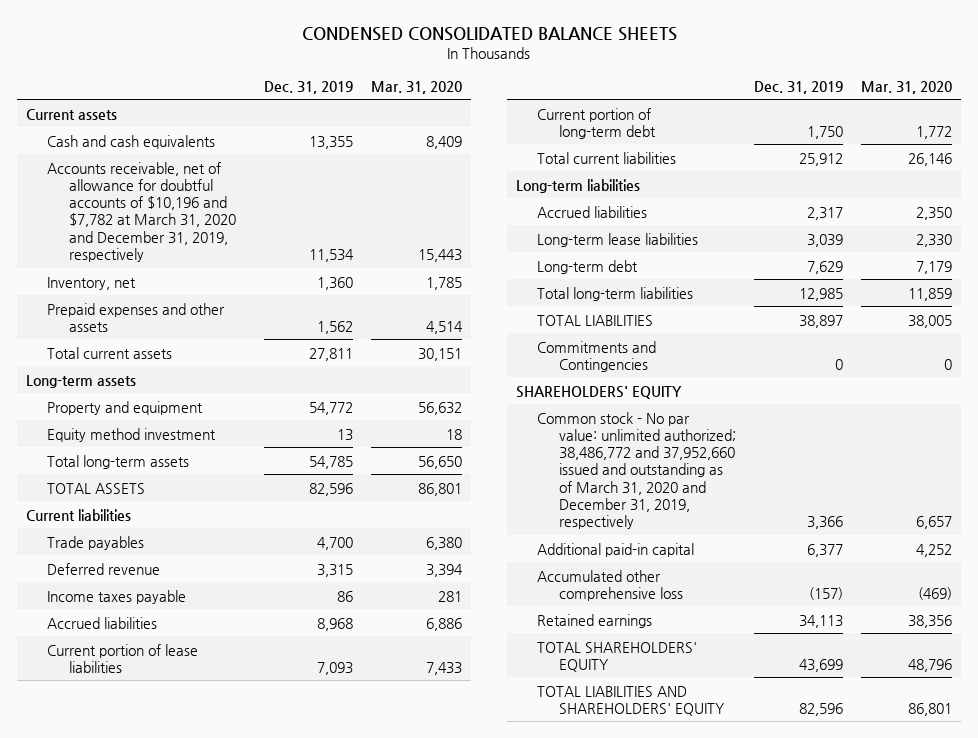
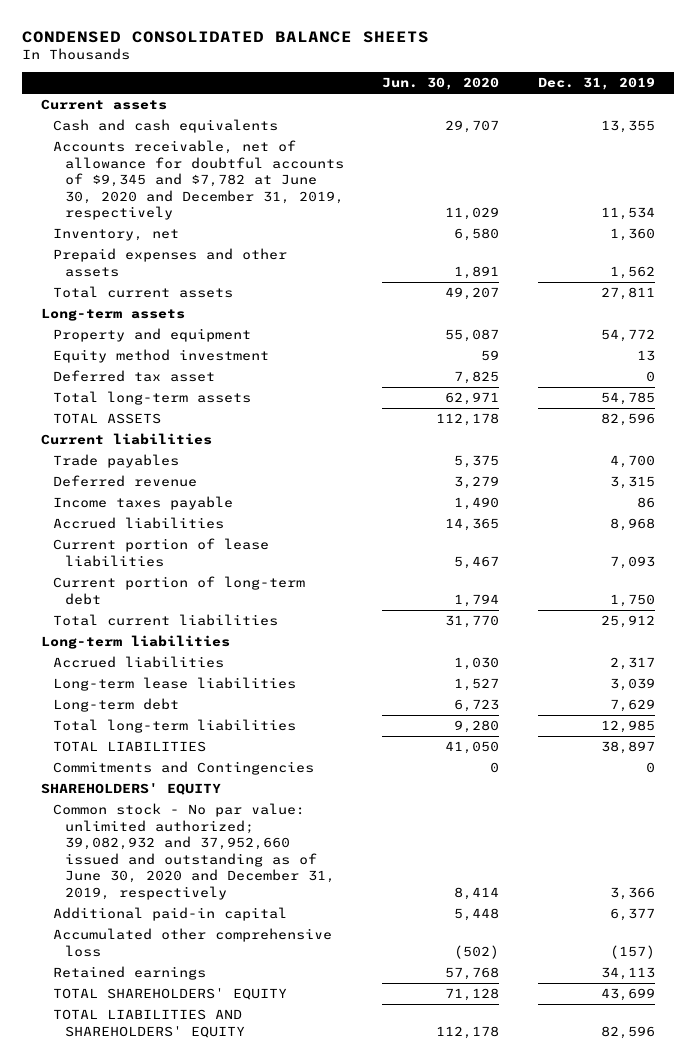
- | Dec. 31, 2019 | Mar. 31, 2020
+ | Jun. 30, 2020 | Dec. 31, 2019
- Accounts receivable, net of allowance for doubtful accounts of $10,196 and $7,782 at March 31, 2020 and December 31, 2019, respectively | 11,534 | 15,443
+ Accounts receivable, net of allowance for doubtful accounts of $9,345 and $7,782 at June 30, 2020 and December 31, 2019, respectively | 11,029 | 11,534
+ Deferred tax asset | 7,825 | 0
- Common stock - No par value: unlimited authorized; 38,486,772 and 37,952,660 issued and outstanding as of March 31, 2020 and December 31, 2019, respectively | 3,366 | 6,657
+ Common stock - No par value: unlimited authorized; 39,082,932 and 37,952,660 issued and outstanding as of June 30, 2020 and December 31, 2019, respectively | 8,414 | 3,366

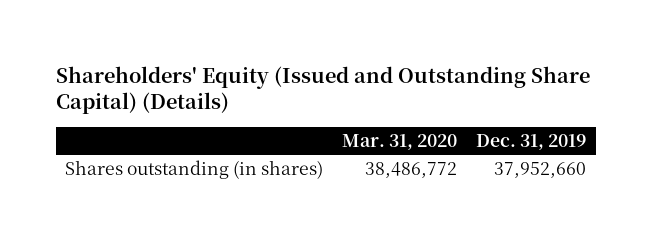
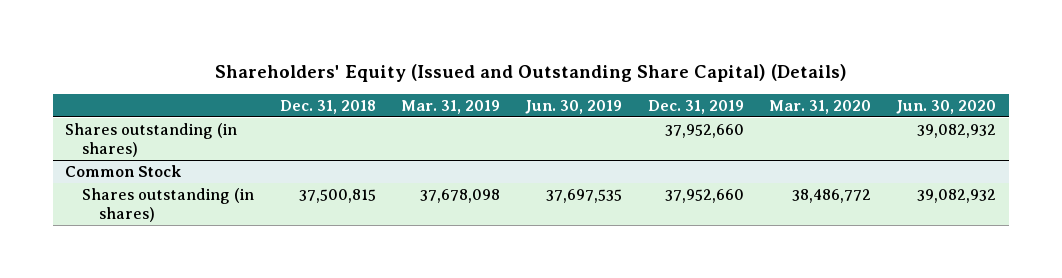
- | Mar. 31, 2020 | Dec. 31, 2019
+ | Dec. 31, 2018 | Mar. 31, 2019 | Jun. 30, 2019 | Dec. 31, 2019 | Mar. 31, 2020 | Jun. 30, 2020
+ Shares outstanding (in shares) | | | | 37,952,660 | | 39,082,932
+ Common Stock

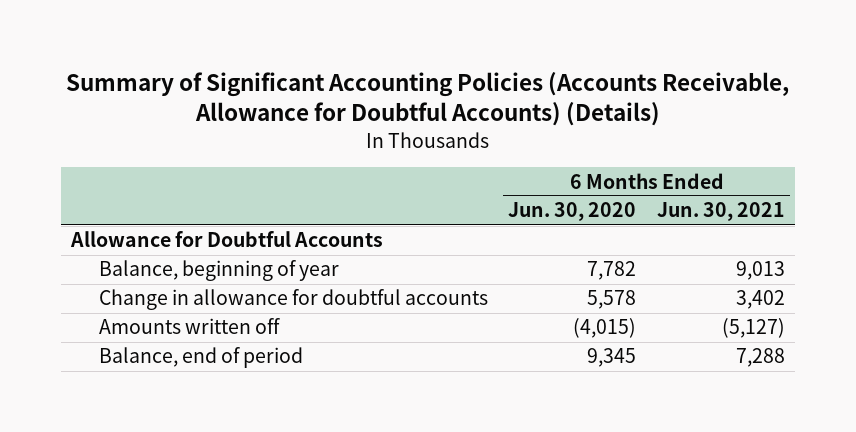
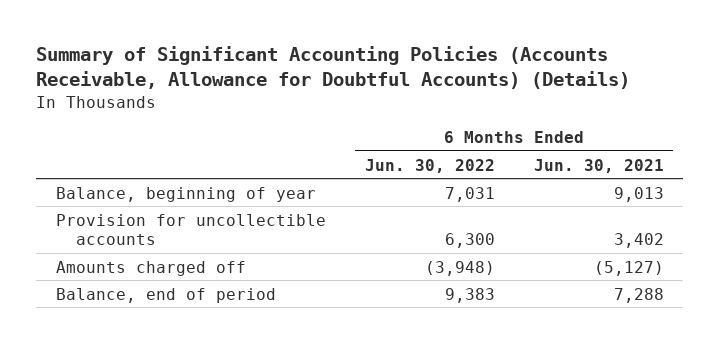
- | 6 Months Ended Jun. 30, 2020 | 6 Months Ended Jun. 30, 2021
+ | 6 Months Ended Jun. 30, 2022 | 6 Months Ended Jun. 30, 2021
- Allowance for Doubtful Accounts
- Change in allowance for doubtful accounts | 5,578 | 3,402
- Amounts written off | (4,015) | (5,127)
+ Provision for uncollectible accounts | 6,300 | 3,402
+ Amounts charged off | (3,948) | (5,127)

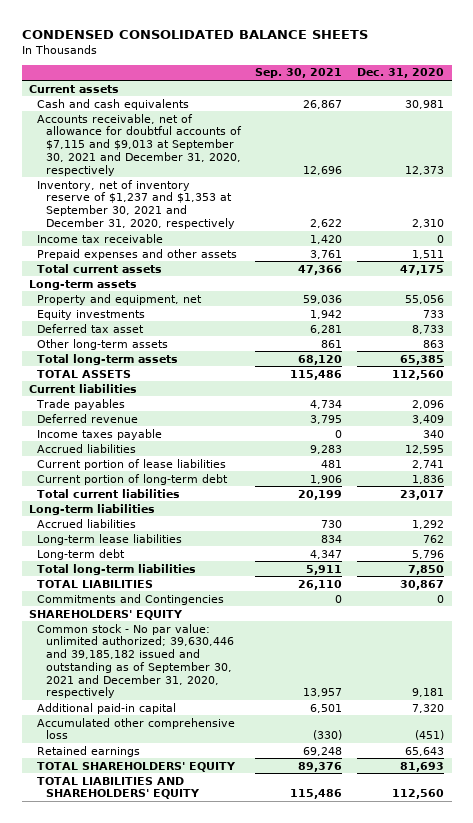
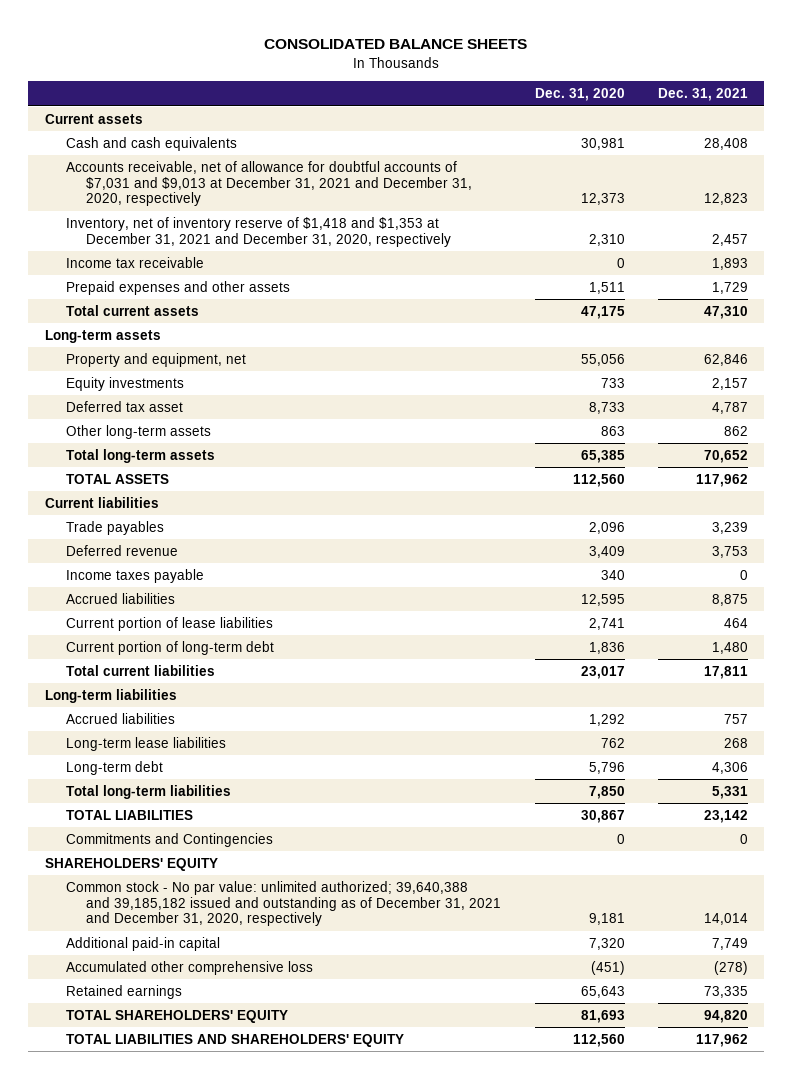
- CONDENSED CONSOLIDATED BALANCE SHEETS
+ CONSOLIDATED BALANCE SHEETS
- | Sep. 30, 2021 | Dec. 31, 2020
+ | Dec. 31, 2020 | Dec. 31, 2021
- Accounts receivable, net of allowance for doubtful accounts of $7,115 and $9,013 at September 30, 2021 and December 31, 2020, respectively | 12,696 | 12,373
- Inventory, net of inventory reserve of $1,237 and $1,353 at September 30, 2021 and December 31, 2020, respectively | 2,622 | 2,310
+ Accounts receivable, net of allowance for doubtful accounts of $7,031 and $9,013 at December 31, 2021 and December 31, 2020, respectively | 12,373 | 12,823
+ Inventory, net of inventory reserve of $1,418 and $1,353 at December 31, 2021 and December 31, 2020, respectively | 2,310 | 2,457
- Common stock - No par value: unlimited authorized; 39,630,446 and 39,185,182 issued and outstanding as of September 30, 2021 and December 31, 2020, respectively | 13,957 | 9,181
+ Common stock - No par value: unlimited authorized; 39,640,388 and 39,185,182 issued and outstanding as of December 31, 2021 and December 31, 2020, respectively | 9,181 | 14,014

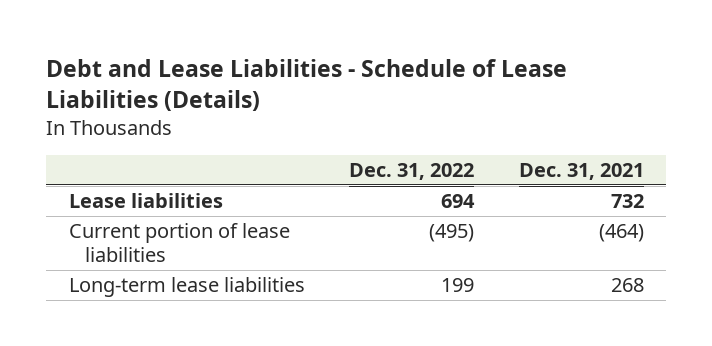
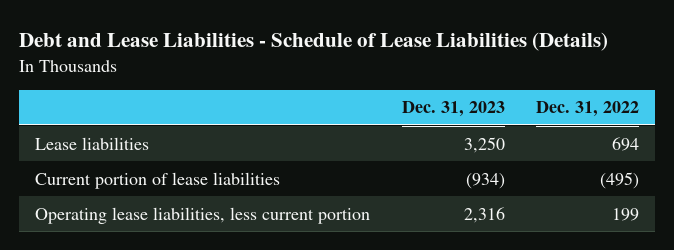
- | Dec. 31, 2022 | Dec. 31, 2021
+ | Dec. 31, 2023 | Dec. 31, 2022
- Long-term lease liabilities | 199 | 268
+ Operating lease liabilities, less current portion | 2,316 | 199

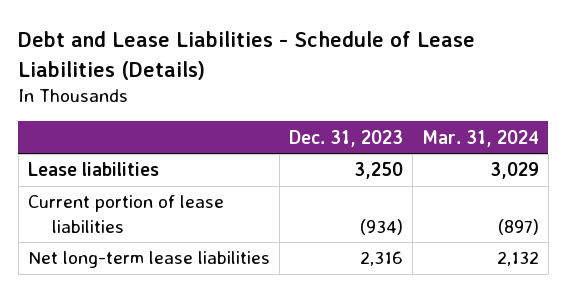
- | Dec. 31, 2023 | Dec. 31, 2022
+ | Dec. 31, 2023 | Mar. 31, 2024
- Operating lease liabilities, less current portion | 2,316 | 199
+ Net long-term lease liabilities | 2,316 | 2,132

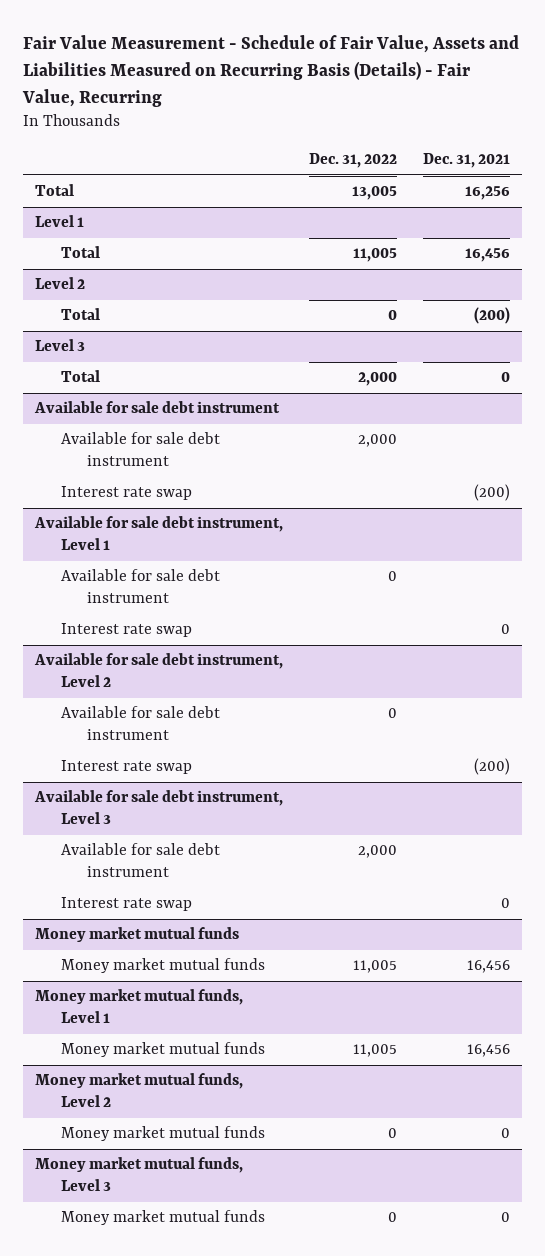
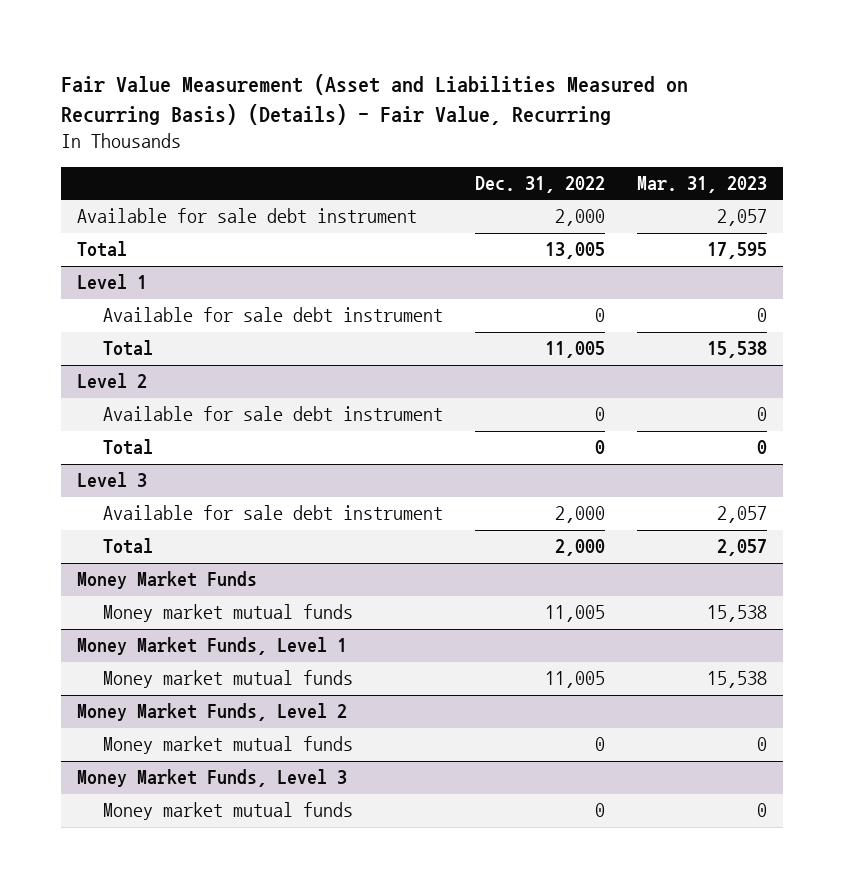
- Fair Value Measurement - Schedule of Fair Value, Assets and Liabilities Measured on Recurring Basis (Details) - Fair Value, Recurring
+ Fair Value Measurement (Asset and Liabilities Measured on Recurring Basis) (Details) - Fair Value, Recurring
- | Dec. 31, 2022 | Dec. 31, 2021
+ | Dec. 31, 2022 | Mar. 31, 2023
+ Available for sale debt instrument | 2,000 | 2,057
@ Level 1
+ Available for sale debt instrument | 0 | 0
@ Level 2
+ Available for sale debt instrument | 0 | 0
- Available for sale debt instrument
- Interest rate swap | | (200)
- Available for sale debt instrument, Level 1
- Available for sale debt instrument | 0 |
- Interest rate swap | | 0
- Available for sale debt instrument, Level 2
- Available for sale debt instrument | 0 |
- Interest rate swap | | (200)
- Available for sale debt instrument, Level 3
- Available for sale debt instrument | 2,000 |
- Interest rate swap | | 0
- Money market mutual funds
@ Level 3
moved down: Total | 2,000 | 2,057
+ Money Market Funds
- Money market mutual funds, Level 1
+ Money Market Funds, Level 1
- Money market mutual funds, Level 2
+ Money Market Funds, Level 2
- Money market mutual funds, Level 3
+ Money Market Funds, Level 3

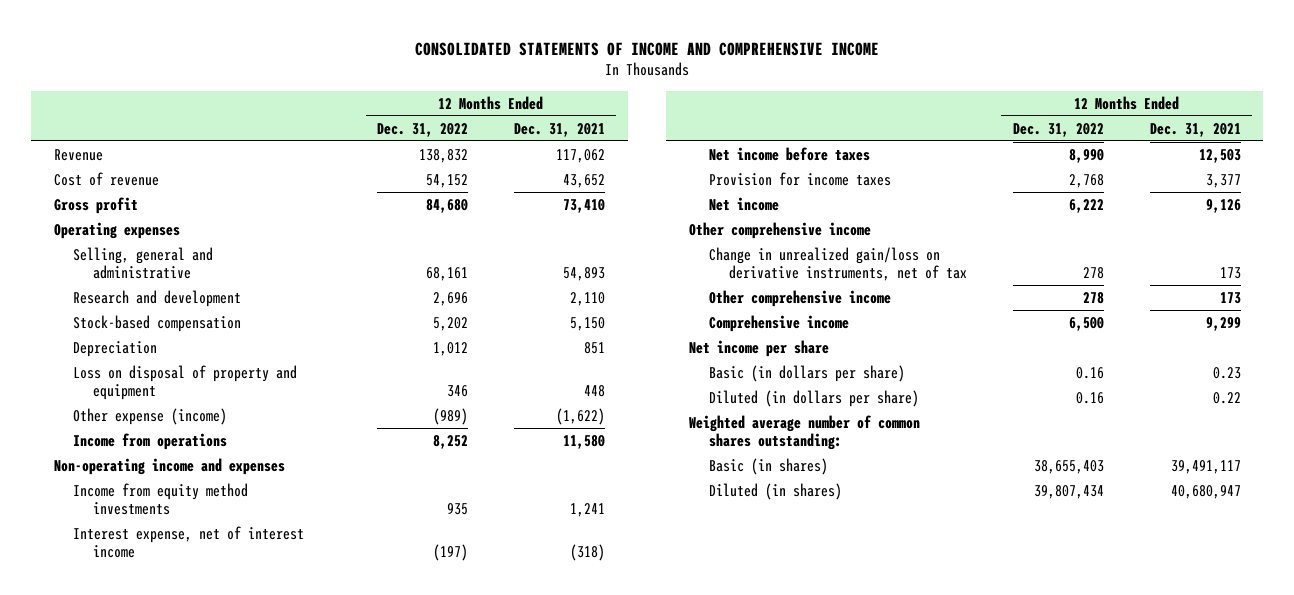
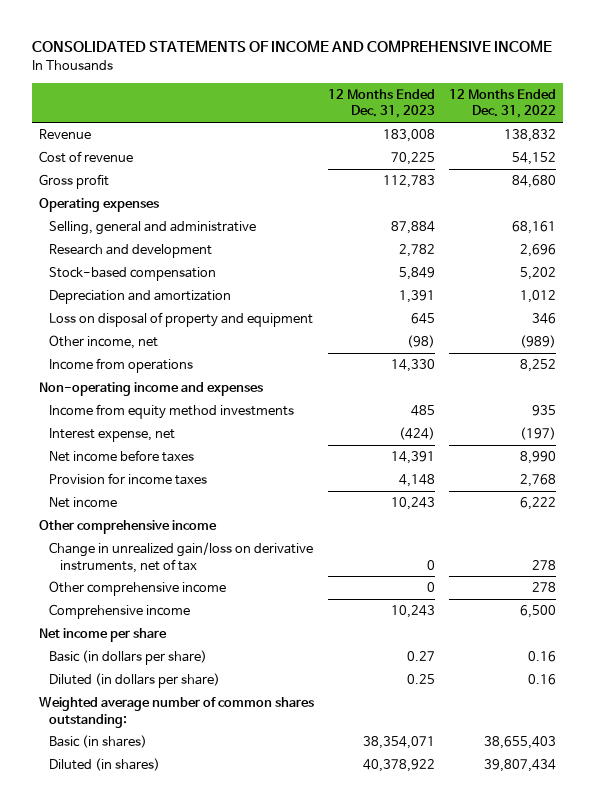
- | 12 Months Ended Dec. 31, 2022 | 12 Months Ended Dec. 31, 2021
+ | 12 Months Ended Dec. 31, 2023 | 12 Months Ended Dec. 31, 2022
- Depreciation | 1,012 | 851
+ Depreciation and amortization | 1,391 | 1,012
- Other expense (income) | (989) | (1,622)
+ Other income, net | (98) | (989)
- Interest expense, net of interest income | (197) | (318)
+ Interest expense, net | (424) | (197)

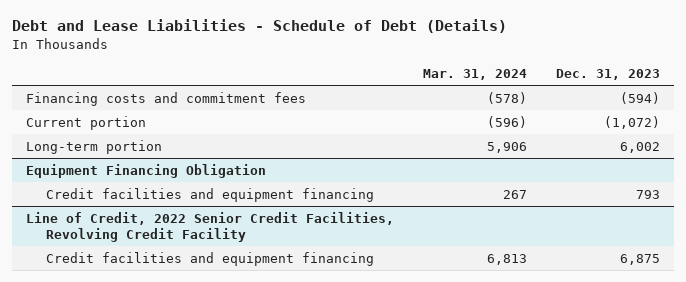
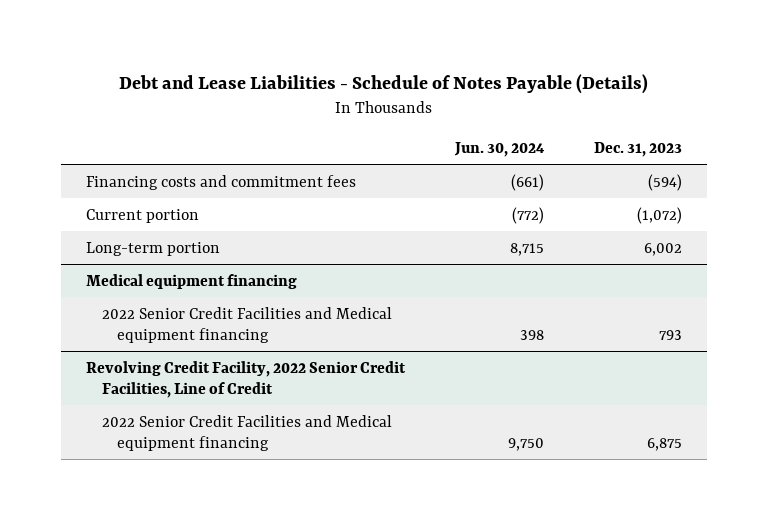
- Debt and Lease Liabilities - Schedule of Debt (Details)
+ Debt and Lease Liabilities - Schedule of Notes Payable (Details)
- | Mar. 31, 2024 | Dec. 31, 2023
+ | Jun. 30, 2024 | Dec. 31, 2023
- Equipment Financing Obligation
- Credit facilities and equipment financing | 267 | 793
- Line of Credit, 2022 Senior Credit Facilities, Revolving Credit Facility
- Credit facilities and equipment financing | 6,813 | 6,875
+ Medical equipment financing
+ 2022 Senior Credit Facilities and Medical equipment financing | 398 | 793
+ Revolving Credit Facility, 2022 Senior Credit Facilities, Line of Credit
+ 2022 Senior Credit Facilities and Medical equipment financing | 9,750 | 6,875

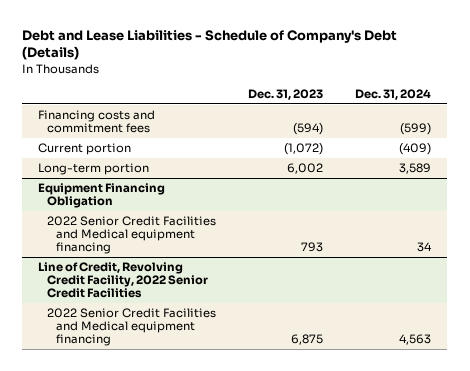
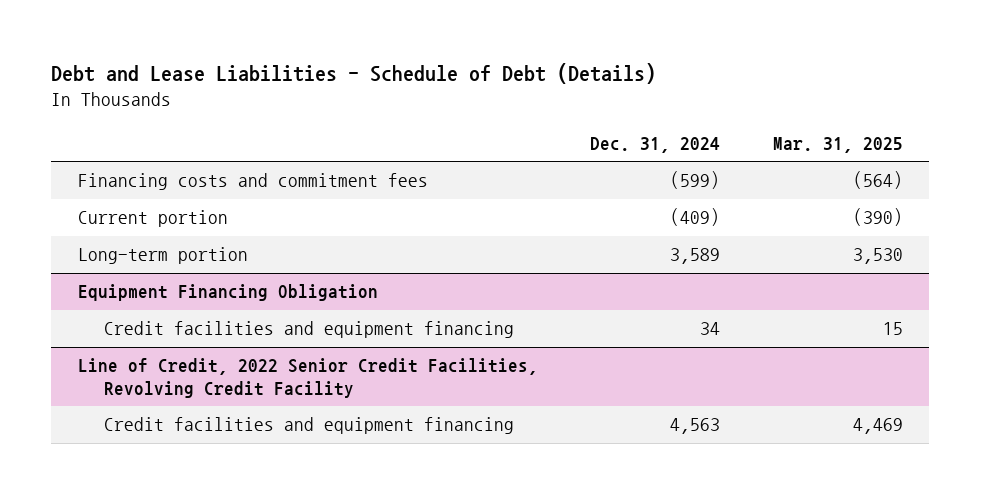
- Debt and Lease Liabilities - Schedule of Company's Debt (Details)
+ Debt and Lease Liabilities - Schedule of Debt (Details)
- | Dec. 31, 2023 | Dec. 31, 2024
+ | Dec. 31, 2024 | Mar. 31, 2025
@ Equipment Financing Obligation
- 2022 Senior Credit Facilities and Medical equipment financing | 793 | 34
- Line of Credit, Revolving Credit Facility, 2022 Senior Credit Facilities
- 2022 Senior Credit Facilities and Medical equipment financing | 6,875 | 4,563
@ Equipment Financing Obligation
+ Credit facilities and equipment financing | 34 | 15
+ Line of Credit, 2022 Senior Credit Facilities, Revolving Credit Facility
+ Credit facilities and equipment financing | 4,563 | 4,469

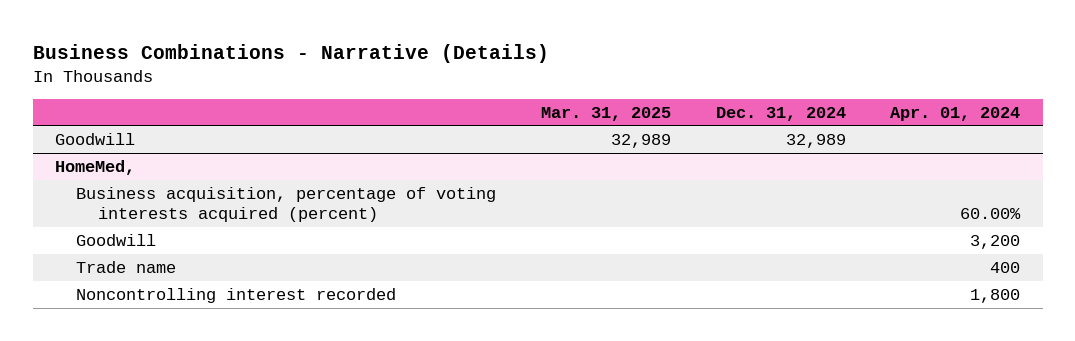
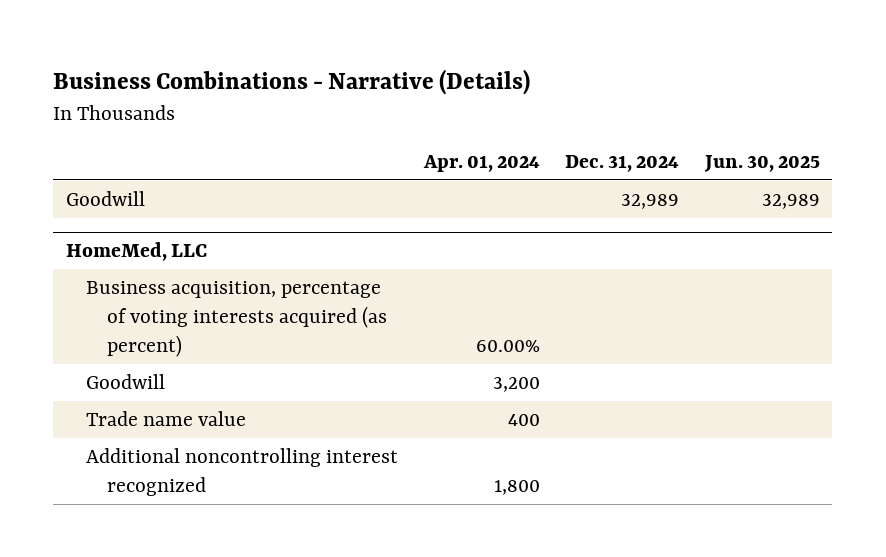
- | Mar. 31, 2025 | Dec. 31, 2024 | Apr. 01, 2024
+ | Apr. 01, 2024 | Dec. 31, 2024 | Jun. 30, 2025
- HomeMed,
- Business acquisition, percentage of voting interests acquired (percent) | | | 60.00%
+ HomeMed, LLC
+ Business acquisition, percentage of voting interests acquired (as percent) | 60.00% | |
- Trade name | | | 400
- Noncontrolling interest recorded | | | 1,800
+ Trade name value | 400 | |
+ Additional noncontrolling interest recognized | 1,800 | |

